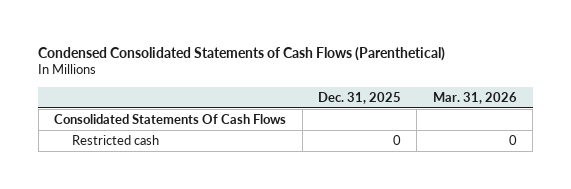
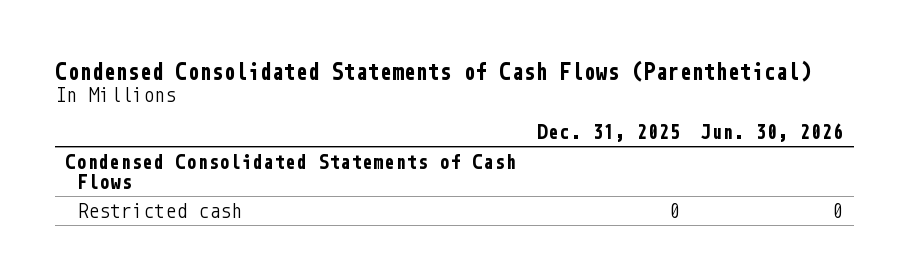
- | Dec. 31, 2025 | Mar. 31, 2026
+ | Dec. 31, 2025 | Jun. 30, 2026
- Consolidated Statements Of Cash Flows
+ Condensed Consolidated Statements of Cash Flows

